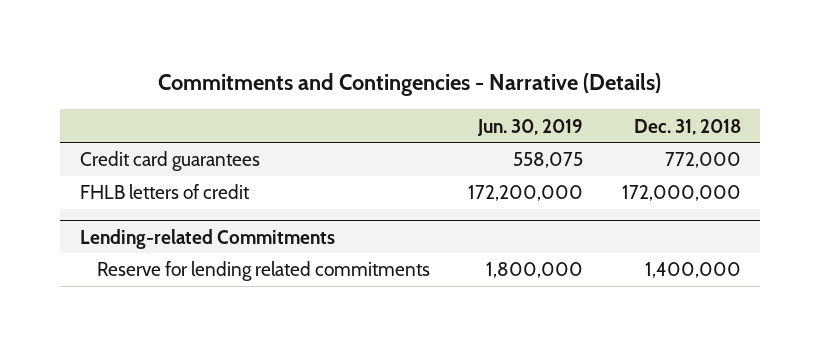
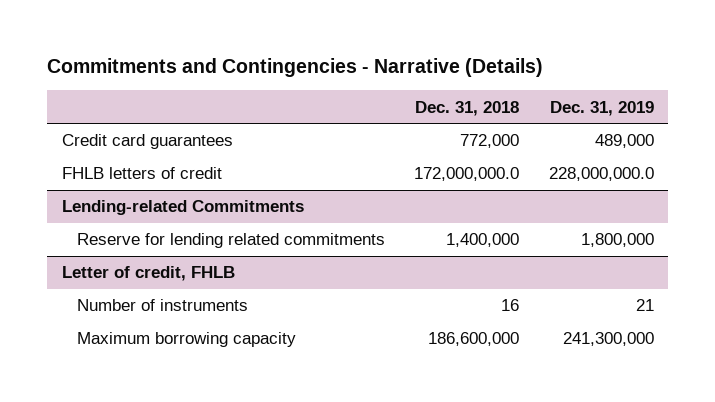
- | Jun. 30, 2019 | Dec. 31, 2018
+ | Dec. 31, 2018 | Dec. 31, 2019
- FHLB letters of credit | 172,200,000 | 172,000,000
+ FHLB letters of credit | 172,000,000.0 | 228,000,000.0
+ Letter of credit, FHLB
+ Number of instruments | 16 | 21
+ Maximum borrowing capacity | 186,600,000 | 241,300,000

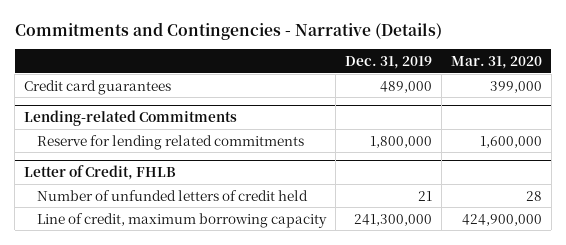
- | Dec. 31, 2018 | Dec. 31, 2019
+ | Dec. 31, 2019 | Mar. 31, 2020
- FHLB letters of credit | 172,000,000.0 | 228,000,000.0
- Letter of credit, FHLB
- Number of instruments | 16 | 21
- Maximum borrowing capacity | 186,600,000 | 241,300,000
+ Letter of Credit, FHLB
+ Number of unfunded letters of credit held | 21 | 28
+ Line of credit, maximum borrowing capacity | 241,300,000 | 424,900,000

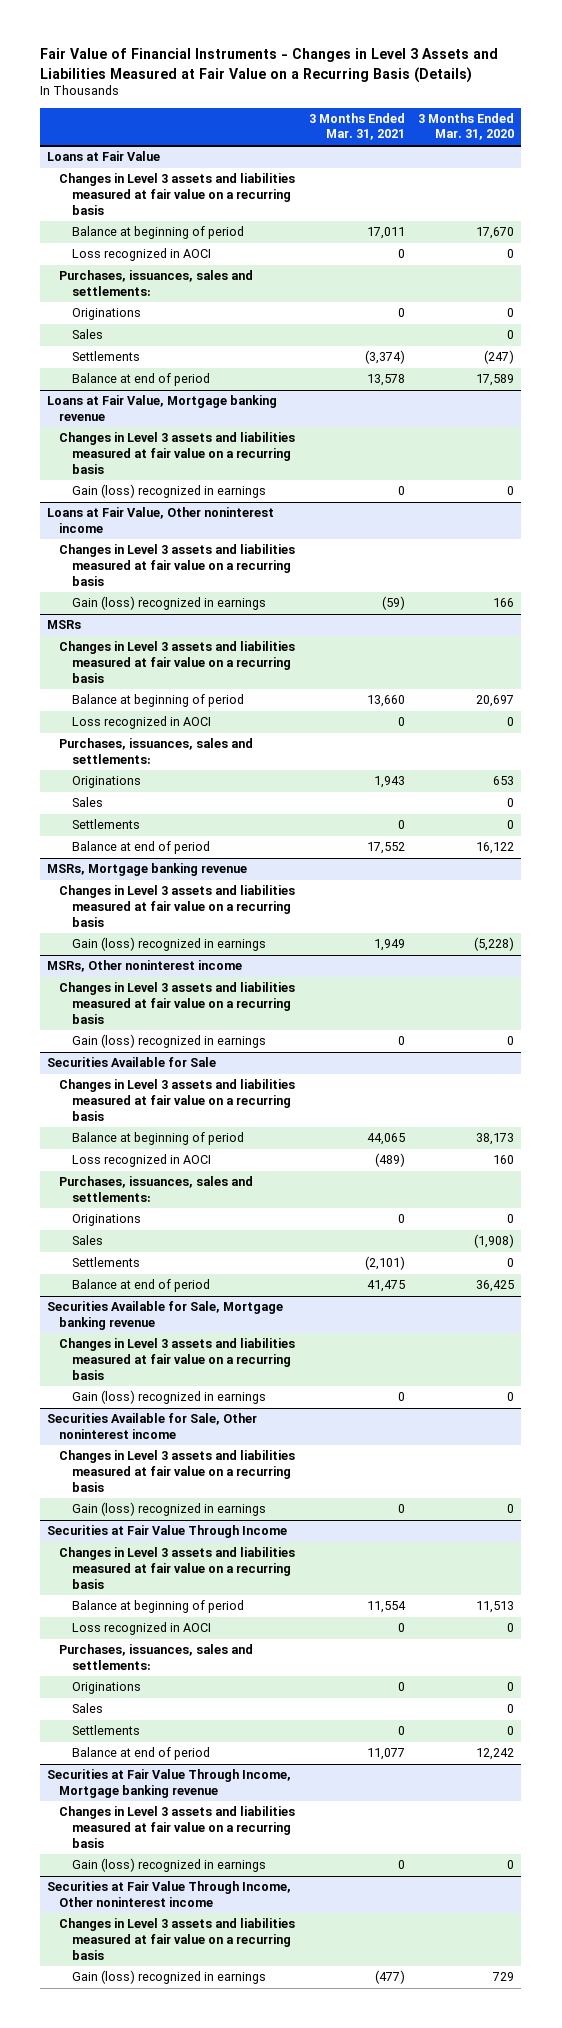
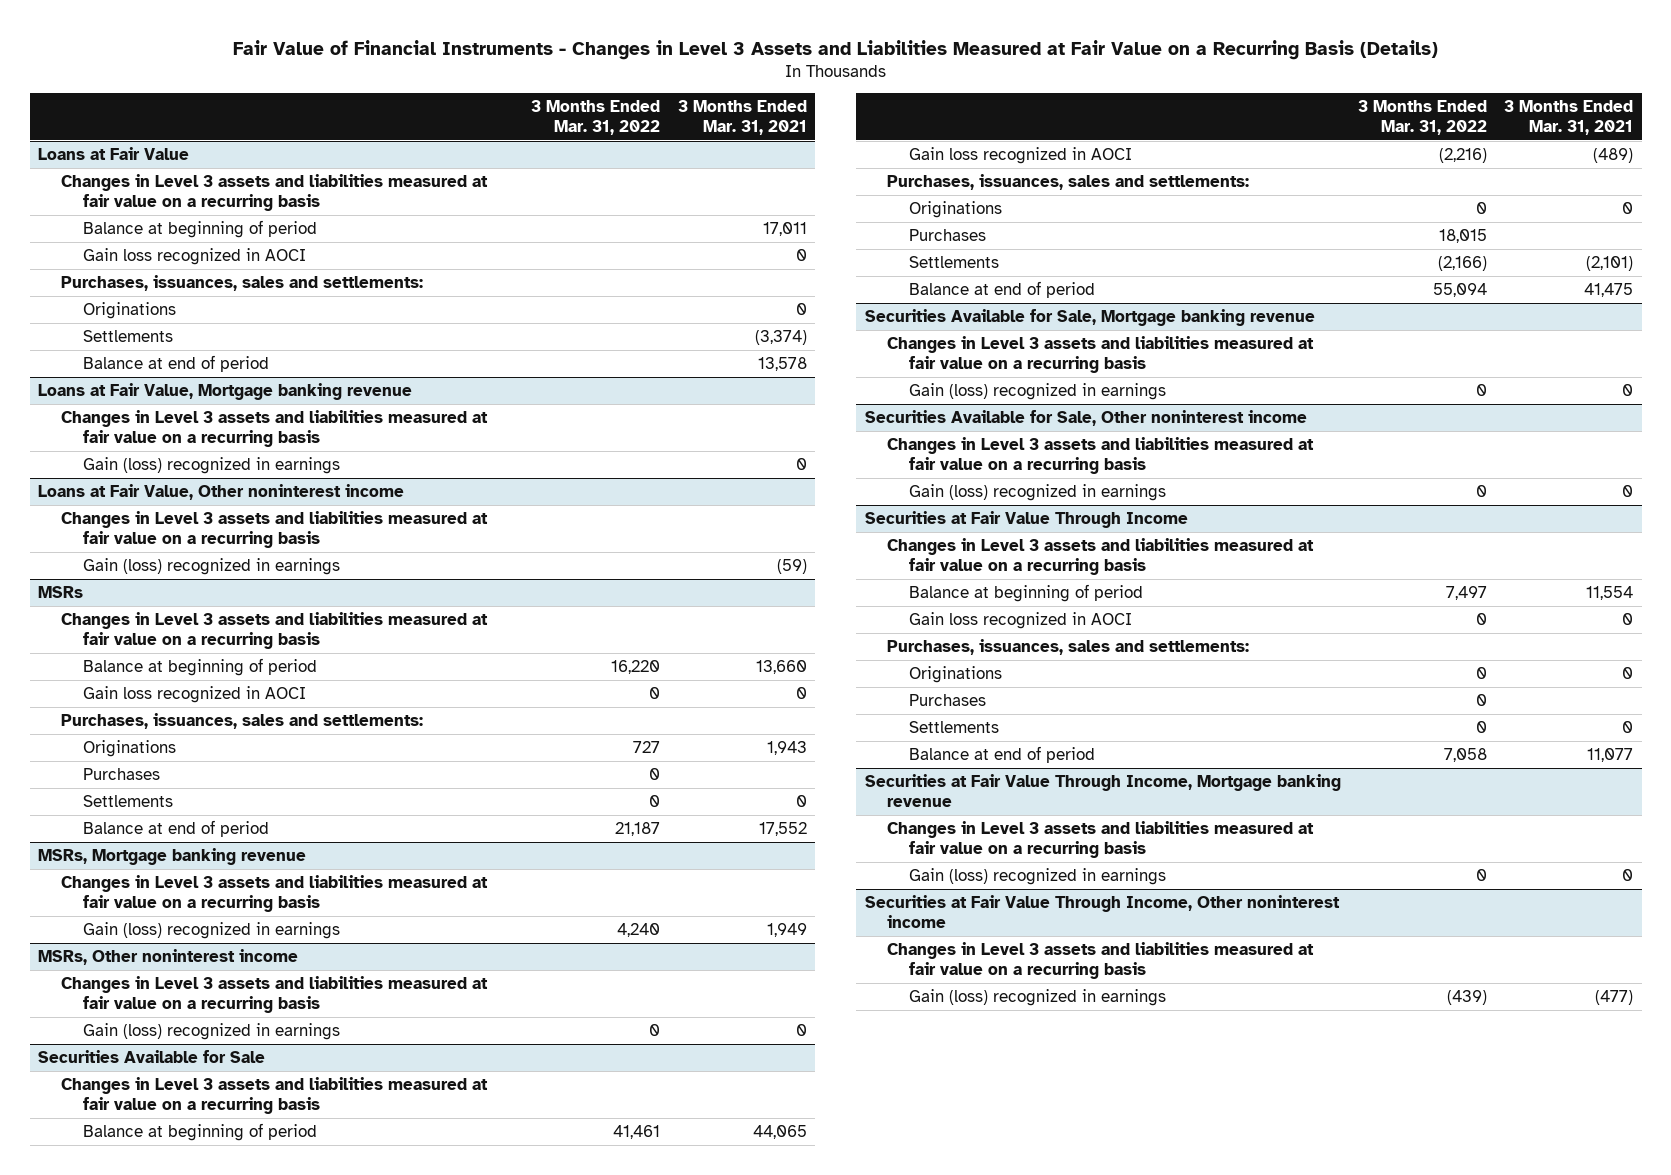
- | 3 Months Ended Mar. 31, 2021 | 3 Months Ended Mar. 31, 2020
+ | 3 Months Ended Mar. 31, 2022 | 3 Months Ended Mar. 31, 2021
@ Loans at Fair Value
- Loss recognized in AOCI | 0 | 0
+ Gain loss recognized in AOCI | | 0
- Sales | | 0
@ MSRs
- Loss recognized in AOCI | 0 | 0
+ Gain loss recognized in AOCI | 0 | 0
- Sales | | 0
+ Purchases | 0 |
@ Securities Available for Sale
- Loss recognized in AOCI | (489) | 160
+ Gain loss recognized in AOCI | (2,216) | (489)
- Sales | | (1,908)
+ Purchases | 18,015 |
@ Securities at Fair Value Through Income
- Loss recognized in AOCI | 0 | 0
+ Gain loss recognized in AOCI | 0 | 0
- Sales | | 0
+ Purchases | 0 |

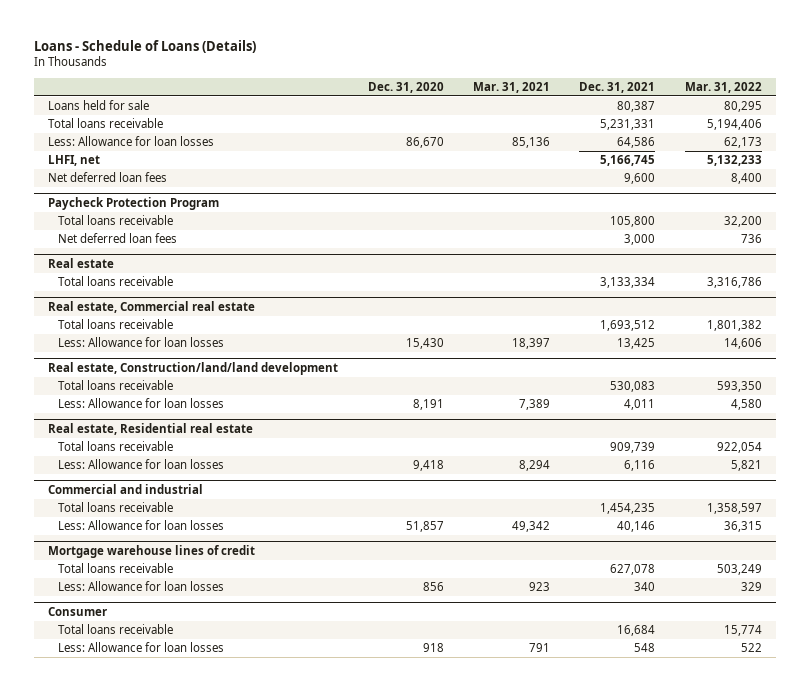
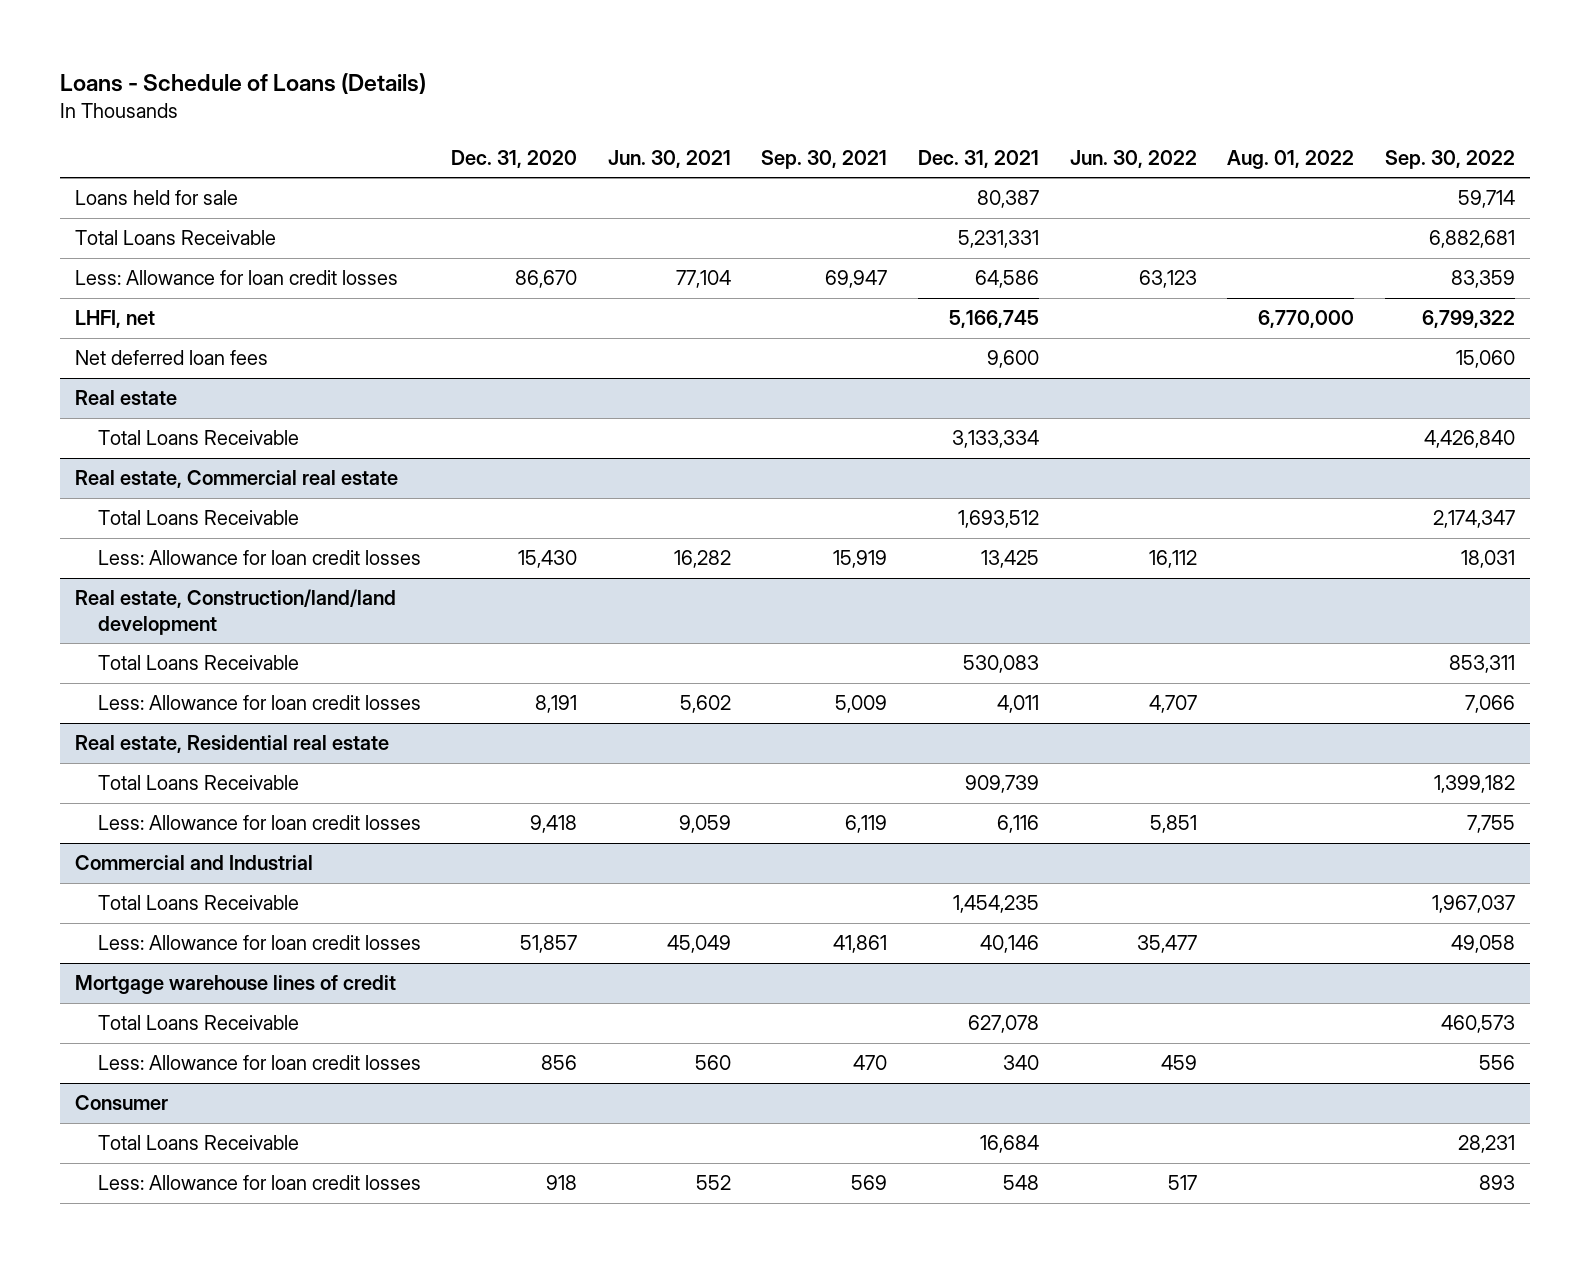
- | Dec. 31, 2020 | Mar. 31, 2021 | Dec. 31, 2021 | Mar. 31, 2022
+ | Dec. 31, 2020 | Jun. 30, 2021 | Sep. 30, 2021 | Dec. 31, 2021 | Jun. 30, 2022 | Aug. 01, 2022 | Sep. 30, 2022
- Total loans receivable | | | 5,231,331 | 5,194,406
- Less: Allowance for loan losses | 86,670 | 85,136 | 64,586 | 62,173
+ Total Loans Receivable | | | | 5,231,331 | | | 6,882,681
+ Less: Allowance for loan credit losses | 86,670 | 77,104 | 69,947 | 64,586 | 63,123 | | 83,359
- Paycheck Protection Program
- Total loans receivable | | | 105,800 | 32,200
- Net deferred loan fees | | | 3,000 | 736
@ Real estate
- Total loans receivable | | | 3,133,334 | 3,316,786
+ Total Loans Receivable | | | | 3,133,334 | | | 4,426,840
@ Real estate, Commercial real estate
- Total loans receivable | | | 1,693,512 | 1,801,382
- Less: Allowance for loan losses | 15,430 | 18,397 | 13,425 | 14,606
+ Total Loans Receivable | | | | 1,693,512 | | | 2,174,347
+ Less: Allowance for loan credit losses | 15,430 | 16,282 | 15,919 | 13,425 | 16,112 | | 18,031
@ Real estate, Construction/land/land development
- Total loans receivable | | | 530,083 | 593,350
- Less: Allowance for loan losses | 8,191 | 7,389 | 4,011 | 4,580
+ Total Loans Receivable | | | | 530,083 | | | 853,311
+ Less: Allowance for loan credit losses | 8,191 | 5,602 | 5,009 | 4,011 | 4,707 | | 7,066
@ Real estate, Residential real estate
- Total loans receivable | | | 909,739 | 922,054
- Less: Allowance for loan losses | 9,418 | 8,294 | 6,116 | 5,821
- Commercial and industrial
- Total loans receivable | | | 1,454,235 | 1,358,597
- Less: Allowance for loan losses | 51,857 | 49,342 | 40,146 | 36,315
@ Real estate, Residential real estate
+ Total Loans Receivable | | | | 909,739 | | | 1,399,182
+ Less: Allowance for loan credit losses | 9,418 | 9,059 | 6,119 | 6,116 | 5,851 | | 7,755
+ Commercial and Industrial
+ Total Loans Receivable | | | | 1,454,235 | | | 1,967,037
+ Less: Allowance for loan credit losses | 51,857 | 45,049 | 41,861 | 40,146 | 35,477 | | 49,058
@ Mortgage warehouse lines of credit
- Total loans receivable | | | 627,078 | 503,249
- Less: Allowance for loan losses | 856 | 923 | 340 | 329
+ Total Loans Receivable | | | | 627,078 | | | 460,573
+ Less: Allowance for loan credit losses | 856 | 560 | 470 | 340 | 459 | | 556
@ Consumer
- Total loans receivable | | | 16,684 | 15,774
- Less: Allowance for loan losses | 918 | 791 | 548 | 522
+ Total Loans Receivable | | | | 16,684 | | | 28,231
+ Less: Allowance for loan credit losses | 918 | 552 | 569 | 548 | 517 | | 893

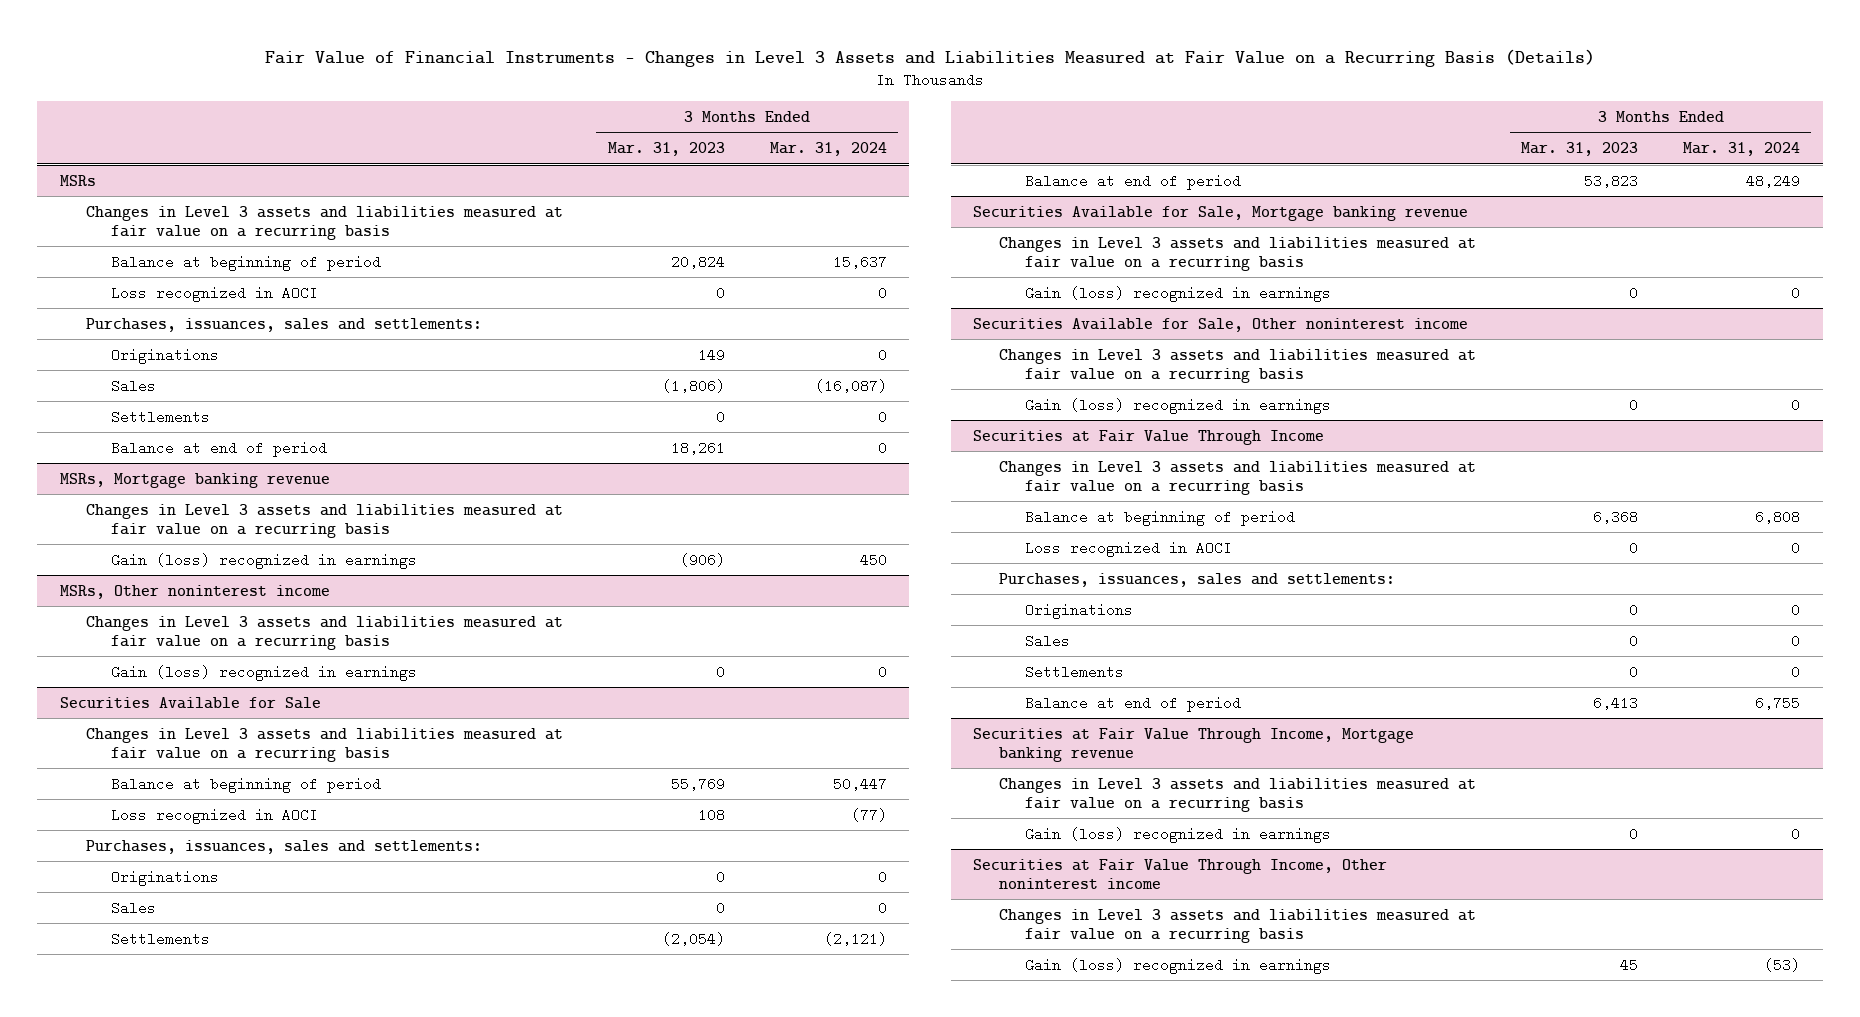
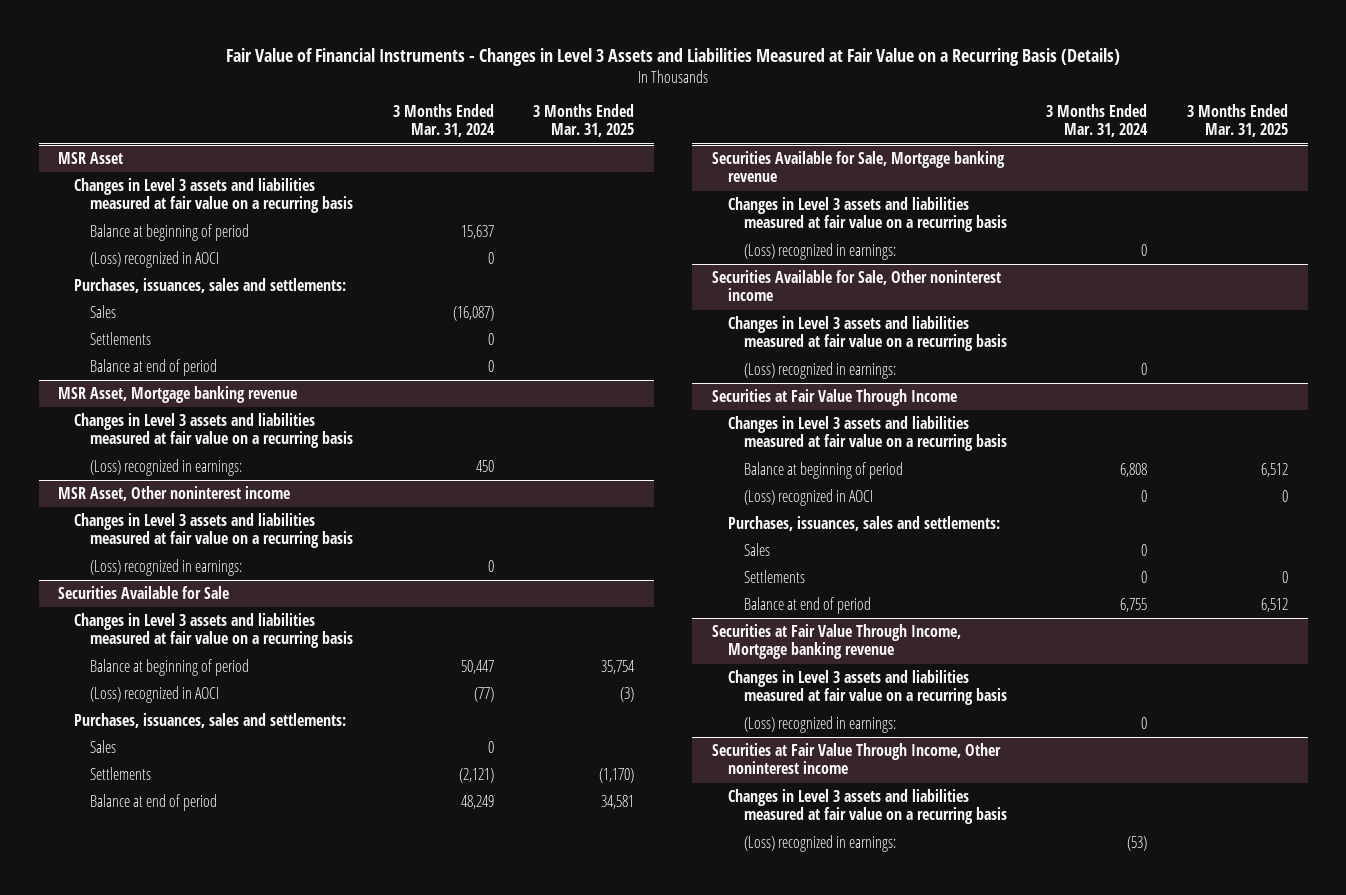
- | 3 Months Ended Mar. 31, 2023 | 3 Months Ended Mar. 31, 2024
+ | 3 Months Ended Mar. 31, 2024 | 3 Months Ended Mar. 31, 2025
- MSRs
+ MSR Asset
- Loss recognized in AOCI | 0 | 0
+ (Loss) recognized in AOCI | 0 |
- Originations | 149 | 0
- MSRs, Mortgage banking revenue
+ MSR Asset, Mortgage banking revenue
- Gain (loss) recognized in earnings | (906) | 450
- MSRs, Other noninterest income
+ (Loss) recognized in earnings: | 450 |
+ MSR Asset, Other noninterest income
- Gain (loss) recognized in earnings | 0 | 0
+ (Loss) recognized in earnings: | 0 |
@ Securities Available for Sale
- Loss recognized in AOCI | 108 | (77)
+ (Loss) recognized in AOCI | (77) | (3)
- Originations | 0 | 0
@ Securities Available for Sale, Mortgage banking revenue
- Gain (loss) recognized in earnings | 0 | 0
+ (Loss) recognized in earnings: | 0 |
@ Securities Available for Sale, Other noninterest income
- Gain (loss) recognized in earnings | 0 | 0
+ (Loss) recognized in earnings: | 0 |
@ Securities at Fair Value Through Income
- Loss recognized in AOCI | 0 | 0
+ (Loss) recognized in AOCI | 0 | 0
- Originations | 0 | 0
@ Securities at Fair Value Through Income, Mortgage banking revenue
- Gain (loss) recognized in earnings | 0 | 0
+ (Loss) recognized in earnings: | 0 |
@ Securities at Fair Value Through Income, Other noninterest income
- Gain (loss) recognized in earnings | 45 | (53)
+ (Loss) recognized in earnings: | (53) |

